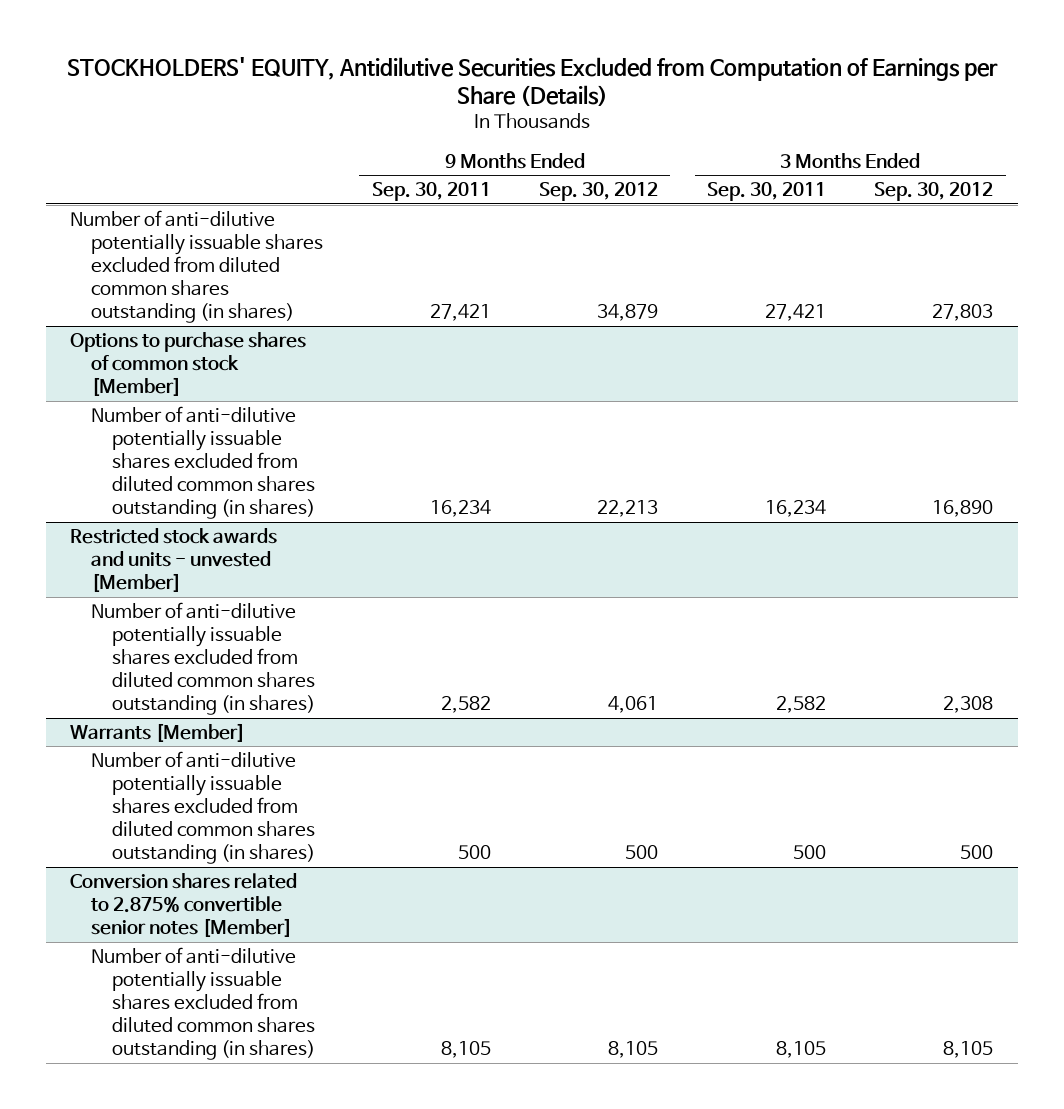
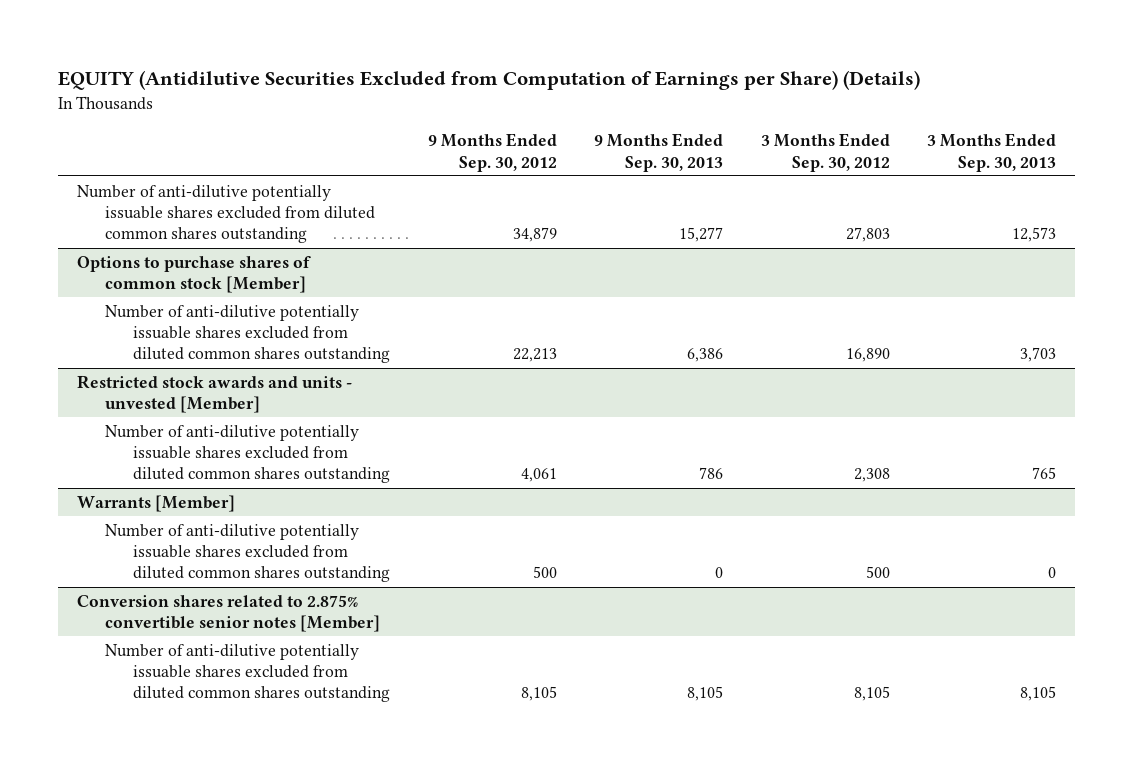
- STOCKHOLDERS' EQUITY, Antidilutive Securities Excluded from Computation of Earnings per Share (Details)
+ EQUITY (Antidilutive Securities Excluded from Computation of Earnings per Share) (Details)
- | 9 Months Ended Sep. 30, 2011 | 9 Months Ended Sep. 30, 2012 | 3 Months Ended Sep. 30, 2011 | 3 Months Ended Sep. 30, 2012
+ | 9 Months Ended Sep. 30, 2012 | 9 Months Ended Sep. 30, 2013 | 3 Months Ended Sep. 30, 2012 | 3 Months Ended Sep. 30, 2013
- Number of anti-dilutive potentially issuable shares excluded from diluted common shares outstanding (in shares) | 27,421 | 34,879 | 27,421 | 27,803
+ Number of anti-dilutive potentially issuable shares excluded from diluted common shares outstanding | 34,879 | 15,277 | 27,803 | 12,573
@ Options to purchase shares of common stock [Member]
- Number of anti-dilutive potentially issuable shares excluded from diluted common shares outstanding (in shares) | 16,234 | 22,213 | 16,234 | 16,890
+ Number of anti-dilutive potentially issuable shares excluded from diluted common shares outstanding | 22,213 | 6,386 | 16,890 | 3,703
@ Restricted stock awards and units - unvested [Member]
- Number of anti-dilutive potentially issuable shares excluded from diluted common shares outstanding (in shares) | 2,582 | 4,061 | 2,582 | 2,308
+ Number of anti-dilutive potentially issuable shares excluded from diluted common shares outstanding | 4,061 | 786 | 2,308 | 765
@ Warrants [Member]
- Number of anti-dilutive potentially issuable shares excluded from diluted common shares outstanding (in shares) | 500 | 500 | 500 | 500
+ Number of anti-dilutive potentially issuable shares excluded from diluted common shares outstanding | 500 | 0 | 500 | 0
@ Conversion shares related to 2.875% convertible senior notes [Member]
- Number of anti-dilutive potentially issuable shares excluded from diluted common shares outstanding (in shares) | 8,105 | 8,105 | 8,105 | 8,105
+ Number of anti-dilutive potentially issuable shares excluded from diluted common shares outstanding | 8,105 | 8,105 | 8,105 | 8,105

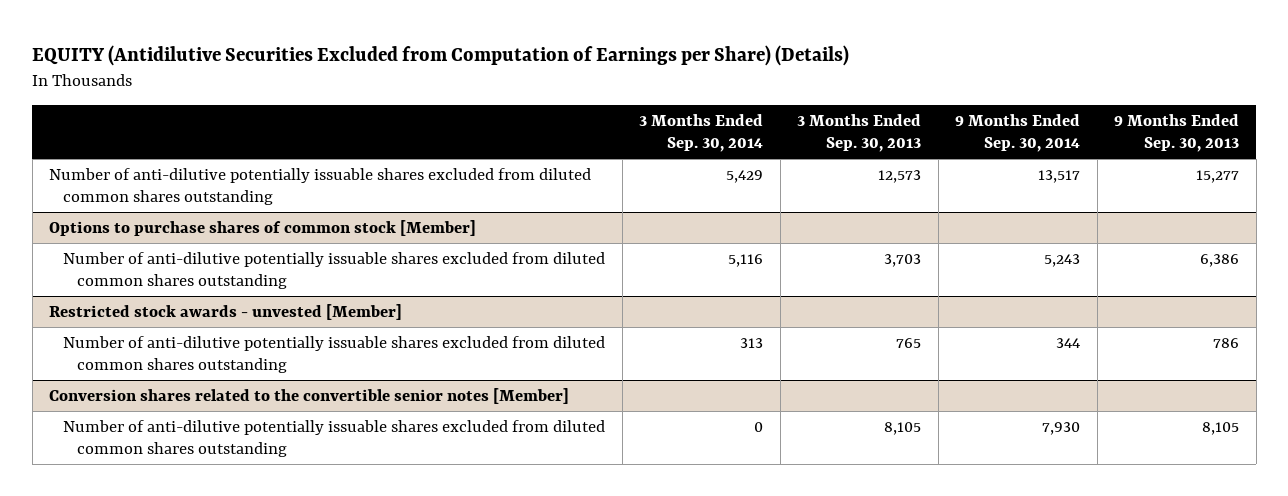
- | 9 Months Ended Sep. 30, 2012 | 9 Months Ended Sep. 30, 2013 | 3 Months Ended Sep. 30, 2012 | 3 Months Ended Sep. 30, 2013
+ | 3 Months Ended Sep. 30, 2014 | 3 Months Ended Sep. 30, 2013 | 9 Months Ended Sep. 30, 2014 | 9 Months Ended Sep. 30, 2013
- Restricted stock awards and units - unvested [Member]
+ Restricted stock awards - unvested [Member]
- Warrants [Member]
- Number of anti-dilutive potentially issuable shares excluded from diluted common shares outstanding | 500 | 0 | 500 | 0
- Conversion shares related to 2.875% convertible senior notes [Member]
+ Conversion shares related to the convertible senior notes [Member]

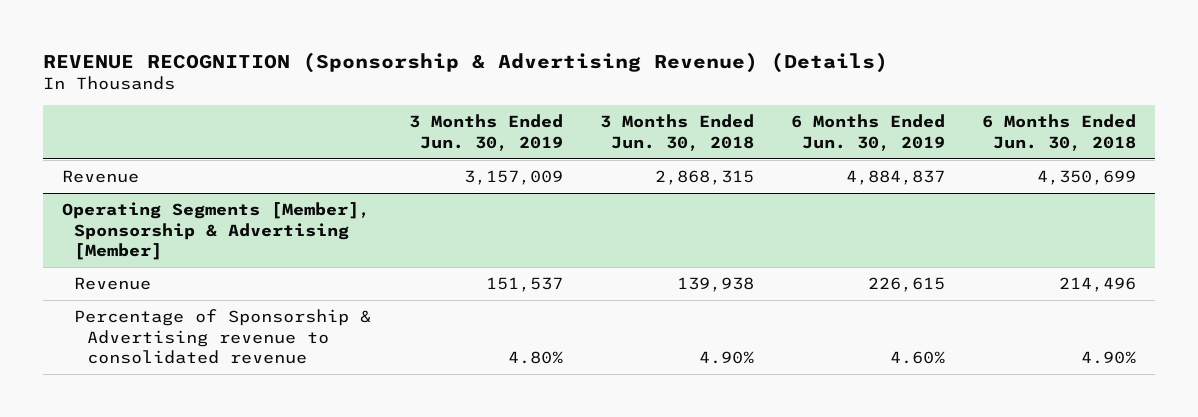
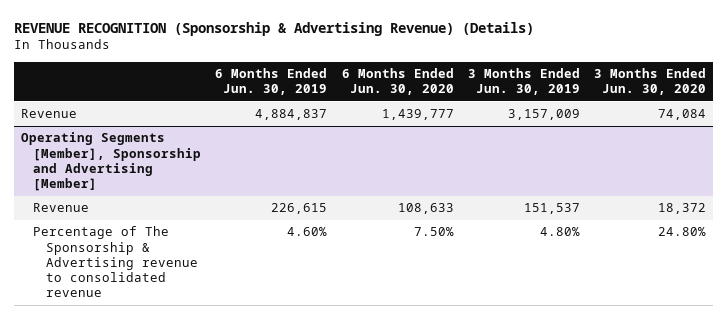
- | 3 Months Ended Jun. 30, 2019 | 3 Months Ended Jun. 30, 2018 | 6 Months Ended Jun. 30, 2019 | 6 Months Ended Jun. 30, 2018
+ | 6 Months Ended Jun. 30, 2019 | 6 Months Ended Jun. 30, 2020 | 3 Months Ended Jun. 30, 2019 | 3 Months Ended Jun. 30, 2020
- Operating Segments [Member], Sponsorship & Advertising [Member]
+ Operating Segments [Member], Sponsorship and Advertising [Member]
- Percentage of Sponsorship & Advertising revenue to consolidated revenue | 4.80% | 4.90% | 4.60% | 4.90%
+ Percentage of The Sponsorship & Advertising revenue to consolidated revenue | 4.60% | 7.50% | 4.80% | 24.80%

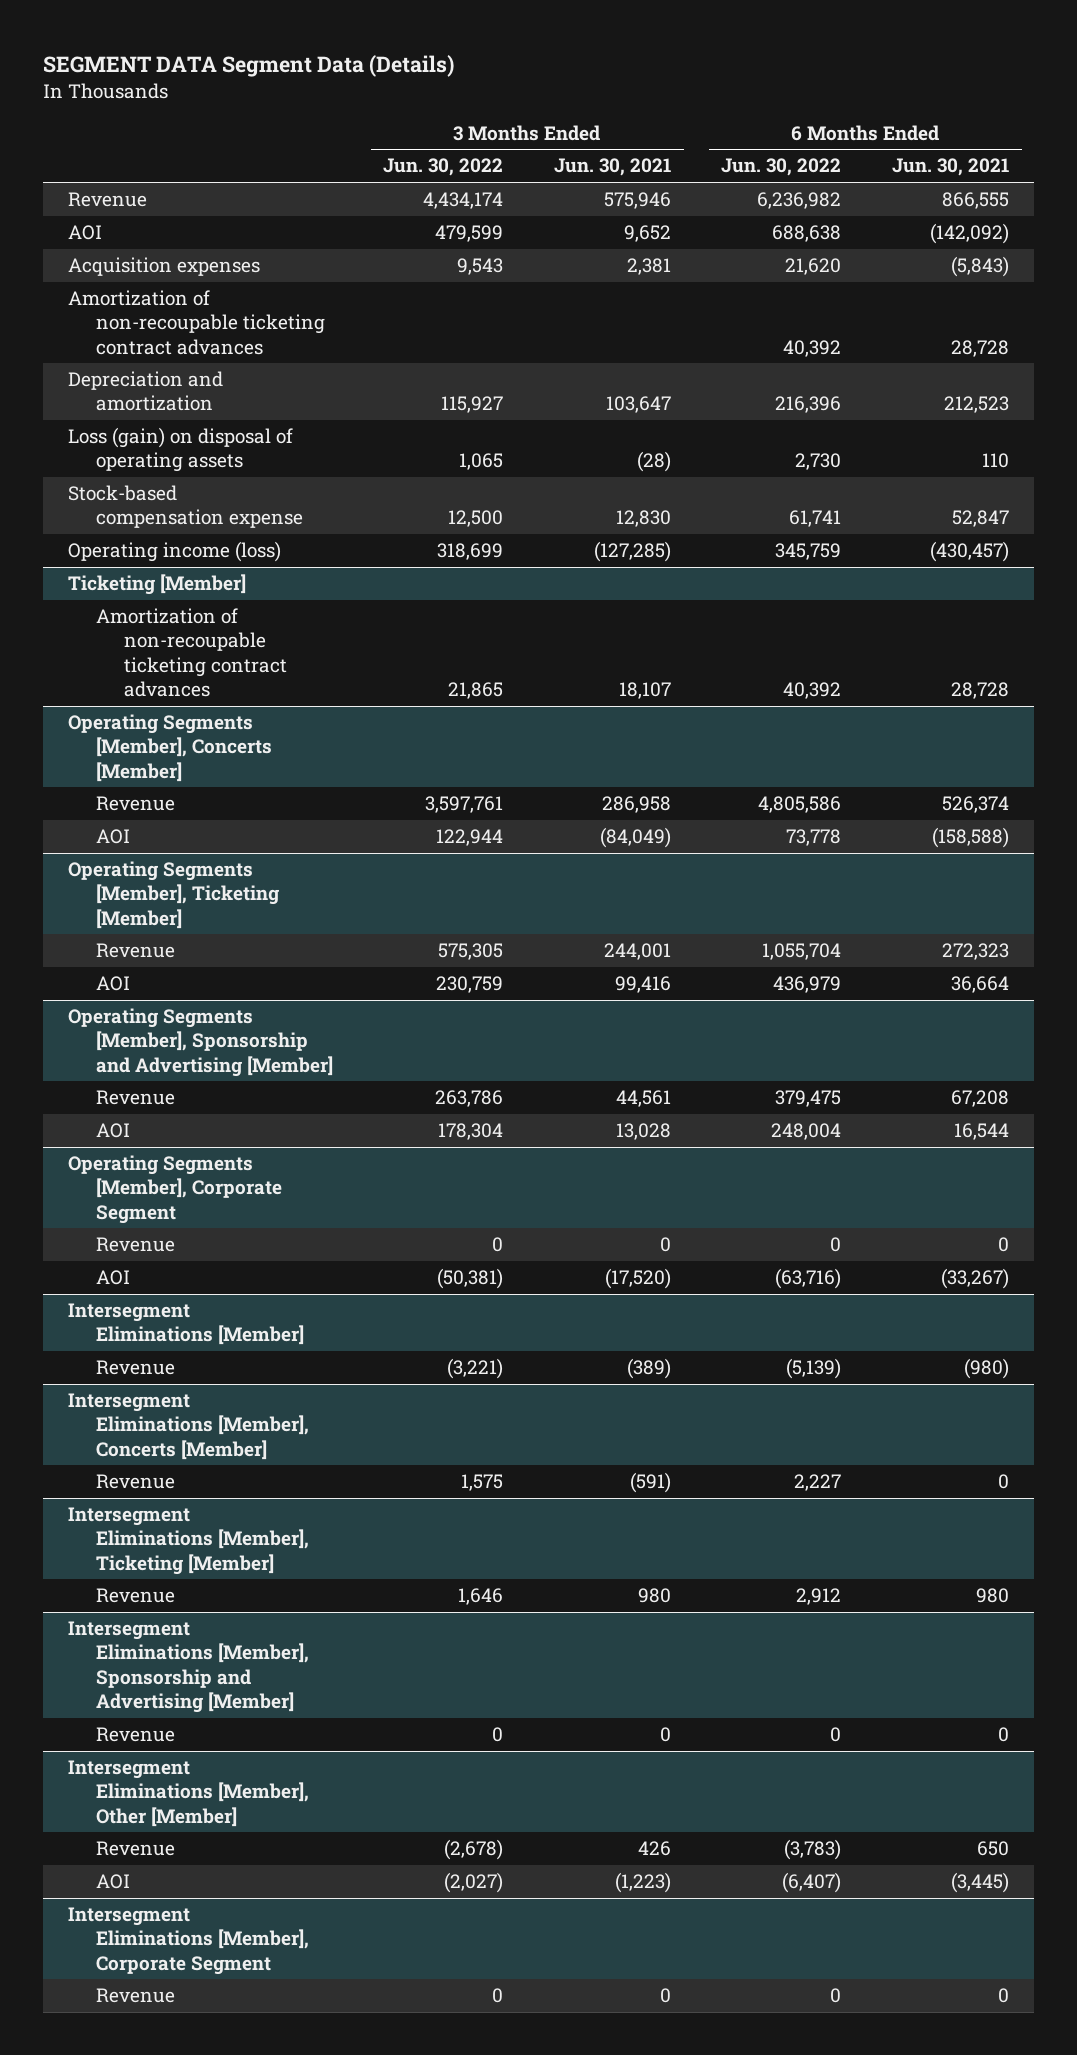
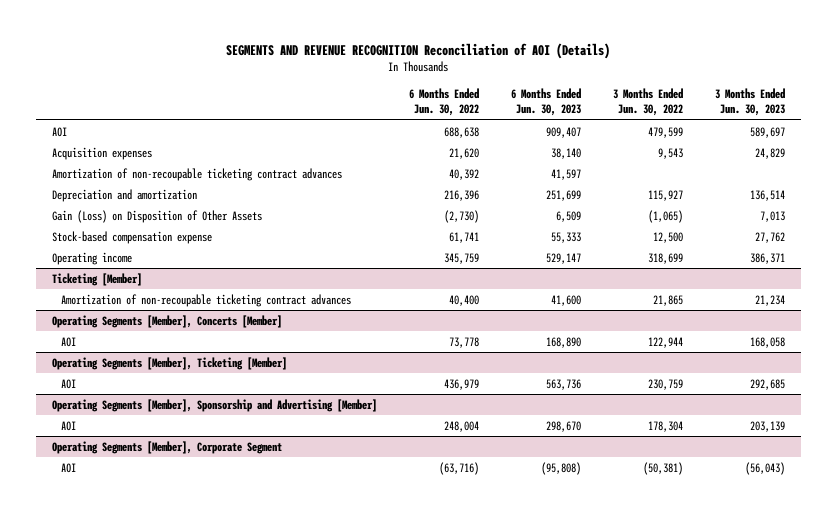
- SEGMENT DATA Segment Data (Details)
+ SEGMENTS AND REVENUE RECOGNITION Reconciliation of AOI (Details)
- | 3 Months Ended Jun. 30, 2022 | 3 Months Ended Jun. 30, 2021 | 6 Months Ended Jun. 30, 2022 | 6 Months Ended Jun. 30, 2021
+ | 6 Months Ended Jun. 30, 2022 | 6 Months Ended Jun. 30, 2023 | 3 Months Ended Jun. 30, 2022 | 3 Months Ended Jun. 30, 2023
- Revenue | 4,434,174 | 575,946 | 6,236,982 | 866,555
- Loss (gain) on disposal of operating assets | 1,065 | (28) | 2,730 | 110
+ Gain (Loss) on Disposition of Other Assets | (2,730) | 6,509 | (1,065) | 7,013
- Operating income (loss) | 318,699 | (127,285) | 345,759 | (430,457)
+ Operating income | 345,759 | 529,147 | 318,699 | 386,371
@ Ticketing [Member]
- Amortization of non-recoupable ticketing contract advances | 21,865 | 18,107 | 40,392 | 28,728
+ Amortization of non-recoupable ticketing contract advances | 40,400 | 41,600 | 21,865 | 21,234
@ Operating Segments [Member], Concerts [Member]
- Revenue | 3,597,761 | 286,958 | 4,805,586 | 526,374
@ Operating Segments [Member], Ticketing [Member]
- Revenue | 575,305 | 244,001 | 1,055,704 | 272,323
@ Operating Segments [Member], Sponsorship and Advertising [Member]
- Revenue | 263,786 | 44,561 | 379,475 | 67,208
@ Operating Segments [Member], Corporate Segment
- Revenue | 0 | 0 | 0 | 0
- Intersegment Eliminations [Member]
- Revenue | (3,221) | (389) | (5,139) | (980)
- Intersegment Eliminations [Member], Concerts [Member]
- Revenue | 1,575 | (591) | 2,227 | 0
- Intersegment Eliminations [Member], Ticketing [Member]
- Revenue | 1,646 | 980 | 2,912 | 980
- Intersegment Eliminations [Member], Sponsorship and Advertising [Member]
- Revenue | 0 | 0 | 0 | 0
- Intersegment Eliminations [Member], Other [Member]
- Revenue | (2,678) | 426 | (3,783) | 650
- AOI | (2,027) | (1,223) | (6,407) | (3,445)
- Intersegment Eliminations [Member], Corporate Segment
- Revenue | 0 | 0 | 0 | 0

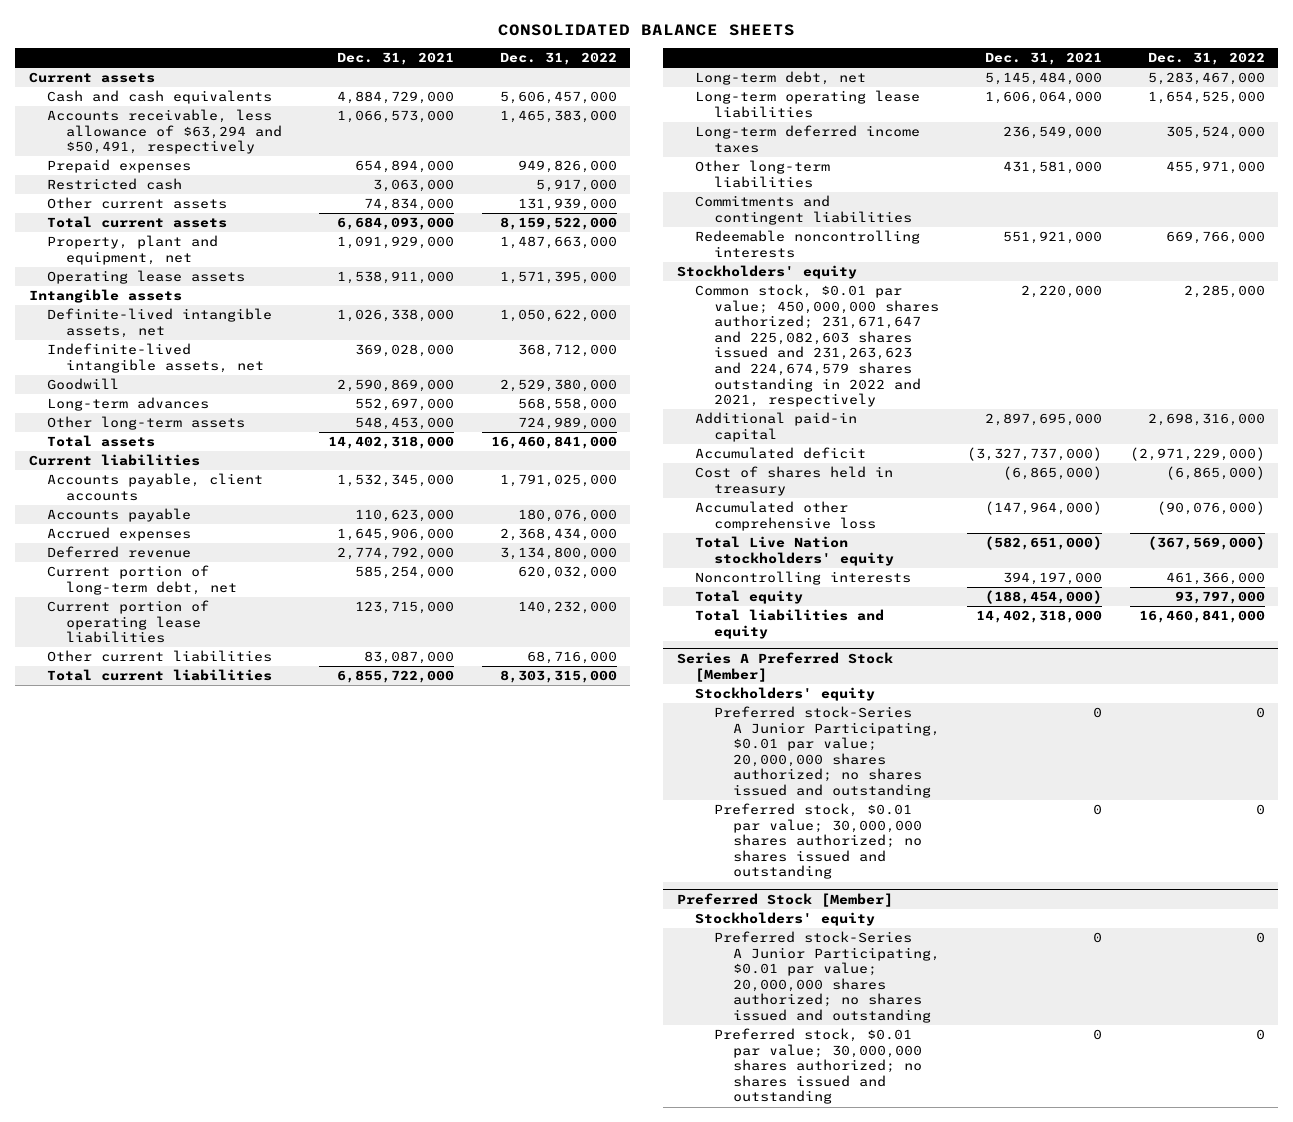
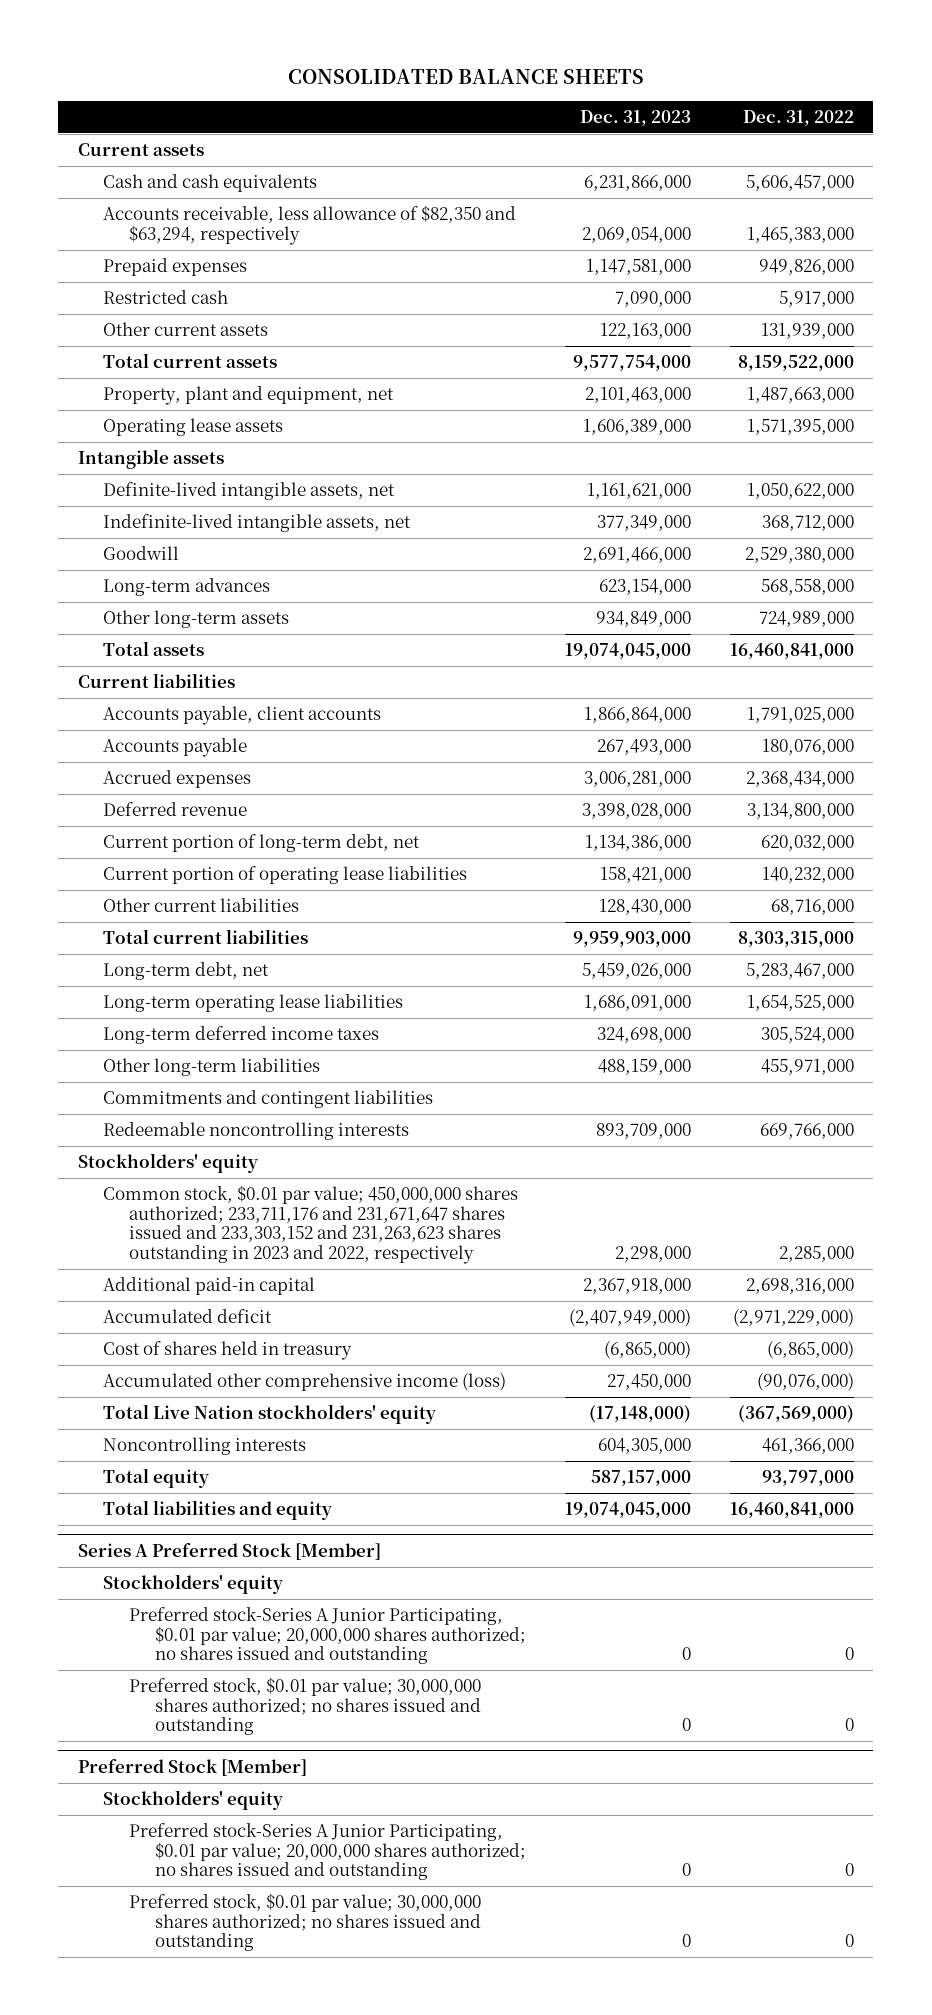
- | Dec. 31, 2021 | Dec. 31, 2022
+ | Dec. 31, 2023 | Dec. 31, 2022
- Accounts receivable, less allowance of $63,294 and $50,491, respectively | 1,066,573,000 | 1,465,383,000
+ Accounts receivable, less allowance of $82,350 and $63,294, respectively | 2,069,054,000 | 1,465,383,000
- Common stock, $0.01 par value; 450,000,000 shares authorized; 231,671,647 and 225,082,603 shares issued and 231,263,623 and 224,674,579 shares outstanding in 2022 and 2021, respectively | 2,220,000 | 2,285,000
+ Common stock, $0.01 par value; 450,000,000 shares authorized; 233,711,176 and 231,671,647 shares issued and 233,303,152 and 231,263,623 shares outstanding in 2023 and 2022, respectively | 2,298,000 | 2,285,000
- Accumulated other comprehensive loss | (147,964,000) | (90,076,000)
+ Accumulated other comprehensive income (loss) | 27,450,000 | (90,076,000)

